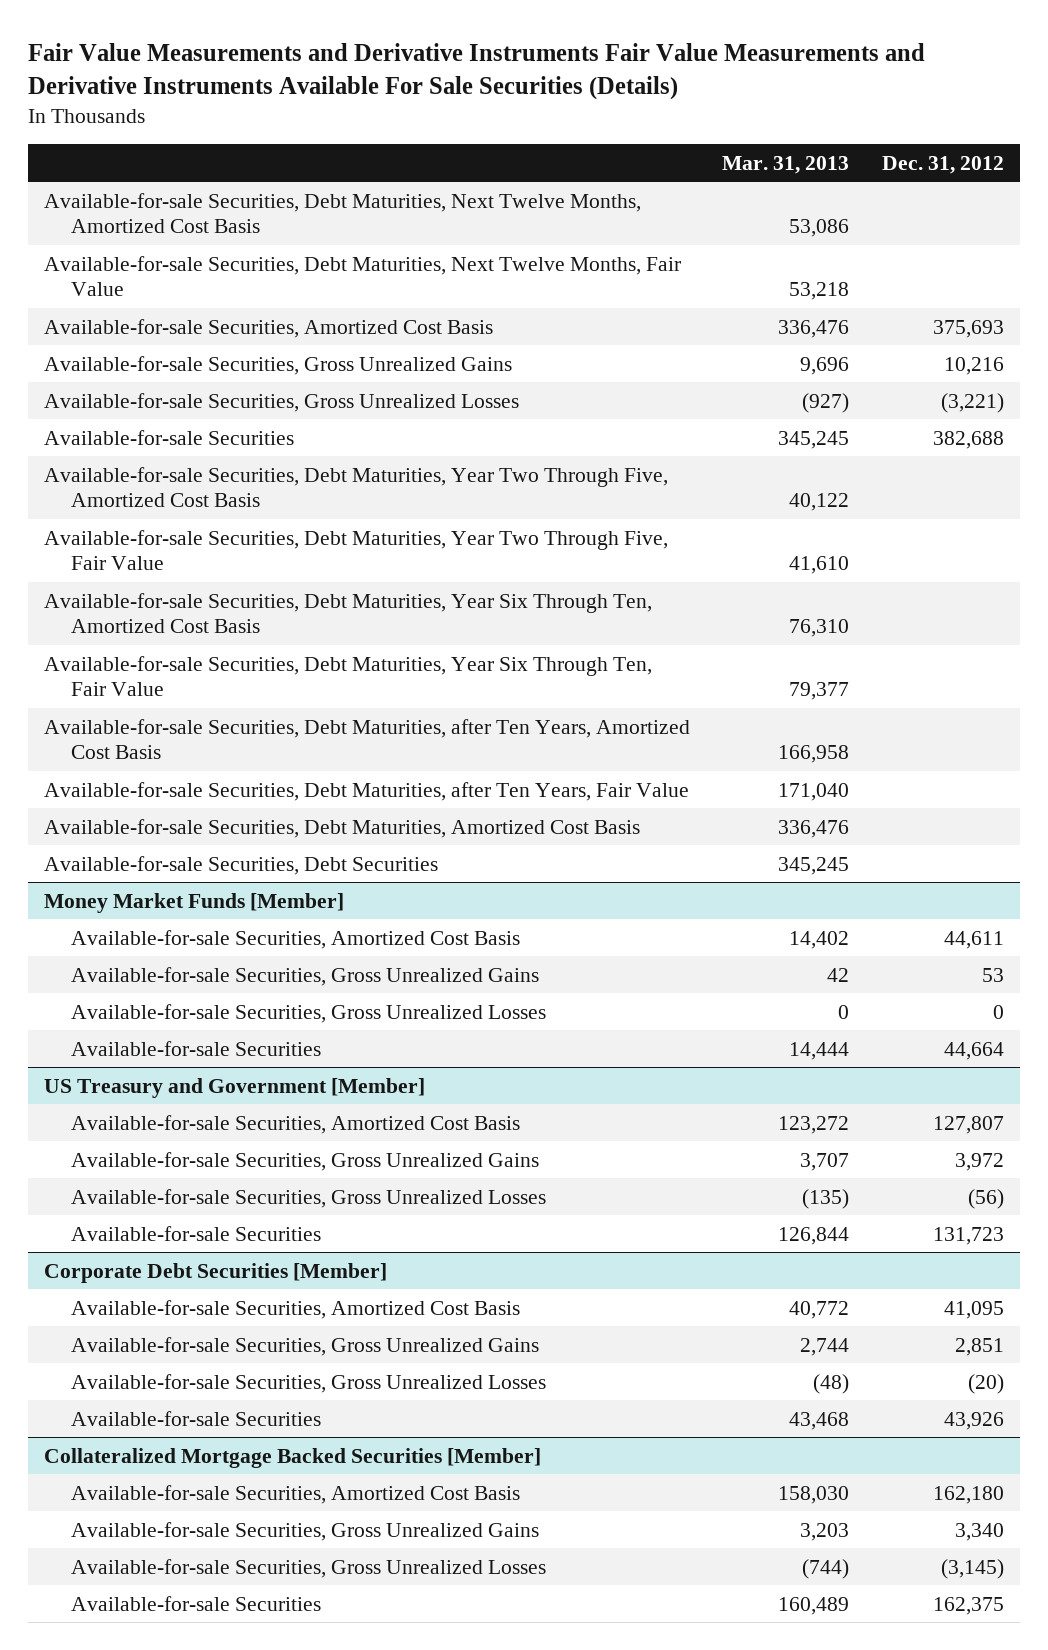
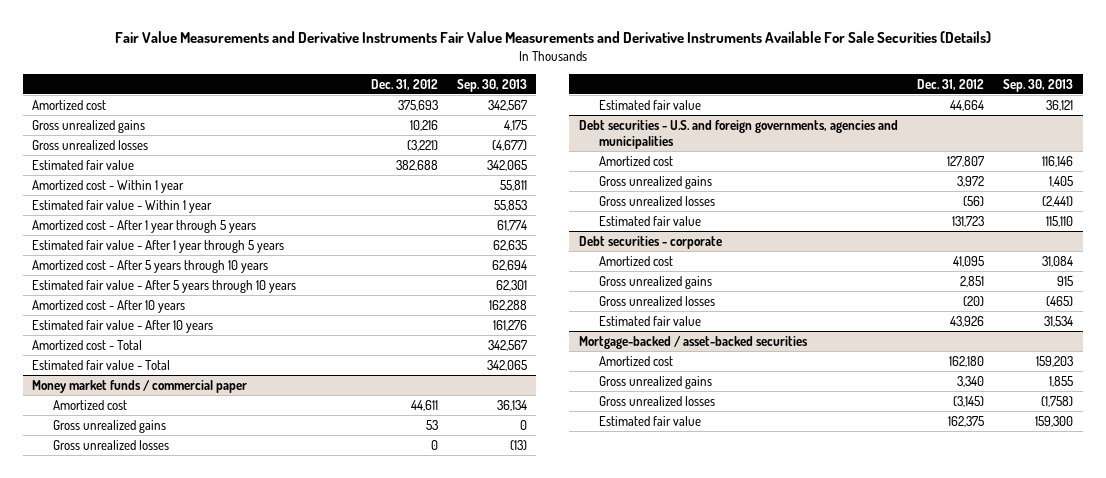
- | Mar. 31, 2013 | Dec. 31, 2012
+ | Dec. 31, 2012 | Sep. 30, 2013
- Available-for-sale Securities, Debt Maturities, Next Twelve Months, Amortized Cost Basis | 53,086 |
- Available-for-sale Securities, Debt Maturities, Next Twelve Months, Fair Value | 53,218 |
- Available-for-sale Securities, Amortized Cost Basis | 336,476 | 375,693
- Available-for-sale Securities, Gross Unrealized Gains | 9,696 | 10,216
- Available-for-sale Securities, Gross Unrealized Losses | (927) | (3,221)
- Available-for-sale Securities | 345,245 | 382,688
- Available-for-sale Securities, Debt Maturities, Year Two Through Five, Amortized Cost Basis | 40,122 |
- Available-for-sale Securities, Debt Maturities, Year Two Through Five, Fair Value | 41,610 |
- Available-for-sale Securities, Debt Maturities, Year Six Through Ten, Amortized Cost Basis | 76,310 |
- Available-for-sale Securities, Debt Maturities, Year Six Through Ten, Fair Value | 79,377 |
- Available-for-sale Securities, Debt Maturities, after Ten Years, Amortized Cost Basis | 166,958 |
- Available-for-sale Securities, Debt Maturities, after Ten Years, Fair Value | 171,040 |
- Available-for-sale Securities, Debt Maturities, Amortized Cost Basis | 336,476 |
- Available-for-sale Securities, Debt Securities | 345,245 |
- Money Market Funds [Member]
- Available-for-sale Securities, Amortized Cost Basis | 14,402 | 44,611
- Available-for-sale Securities, Gross Unrealized Gains | 42 | 53
- Available-for-sale Securities, Gross Unrealized Losses | 0 | 0
- Available-for-sale Securities | 14,444 | 44,664
- US Treasury and Government [Member]
- Available-for-sale Securities, Amortized Cost Basis | 123,272 | 127,807
- Available-for-sale Securities, Gross Unrealized Gains | 3,707 | 3,972
- Available-for-sale Securities, Gross Unrealized Losses | (135) | (56)
- Available-for-sale Securities | 126,844 | 131,723
- Corporate Debt Securities [Member]
- Available-for-sale Securities, Amortized Cost Basis | 40,772 | 41,095
- Available-for-sale Securities, Gross Unrealized Gains | 2,744 | 2,851
- Available-for-sale Securities, Gross Unrealized Losses | (48) | (20)
- Available-for-sale Securities | 43,468 | 43,926
- Collateralized Mortgage Backed Securities [Member]
- Available-for-sale Securities, Amortized Cost Basis | 158,030 | 162,180
- Available-for-sale Securities, Gross Unrealized Gains | 3,203 | 3,340
- Available-for-sale Securities, Gross Unrealized Losses | (744) | (3,145)
- Available-for-sale Securities | 160,489 | 162,375
+ Amortized cost | 375,693 | 342,567
+ Gross unrealized gains | 10,216 | 4,175
+ Gross unrealized losses | (3,221) | (4,677)
+ Estimated fair value | 382,688 | 342,065
+ Amortized cost - Within 1 year | | 55,811
+ Estimated fair value - Within 1 year | | 55,853
+ Amortized cost - After 1 year through 5 years | | 61,774
+ Estimated fair value - After 1 year through 5 years | | 62,635
+ Amortized cost - After 5 years through 10 years | | 62,694
+ Estimated fair value - After 5 years through 10 years | | 62,301
+ Amortized cost - After 10 years | | 162,288
+ Estimated fair value - After 10 years | | 161,276
+ Amortized cost - Total | | 342,567
+ Estimated fair value - Total | | 342,065
+ Money market funds / commercial paper
+ Amortized cost | 44,611 | 36,134
+ Gross unrealized gains | 53 | 0
+ Gross unrealized losses | 0 | (13)
+ Estimated fair value | 44,664 | 36,121
+ Debt securities - U.S. and foreign governments, agencies and municipalities
+ Amortized cost | 127,807 | 116,146
+ Gross unrealized gains | 3,972 | 1,405
+ Gross unrealized losses | (56) | (2,441)
+ Estimated fair value | 131,723 | 115,110
+ Debt securities - corporate
+ Amortized cost | 41,095 | 31,084
+ Gross unrealized gains | 2,851 | 915
+ Gross unrealized losses | (20) | (465)
+ Estimated fair value | 43,926 | 31,534
+ Mortgage-backed / asset-backed securities
+ Amortized cost | 162,180 | 159,203
+ Gross unrealized gains | 3,340 | 1,855
+ Gross unrealized losses | (3,145) | (1,758)
+ Estimated fair value | 162,375 | 159,300

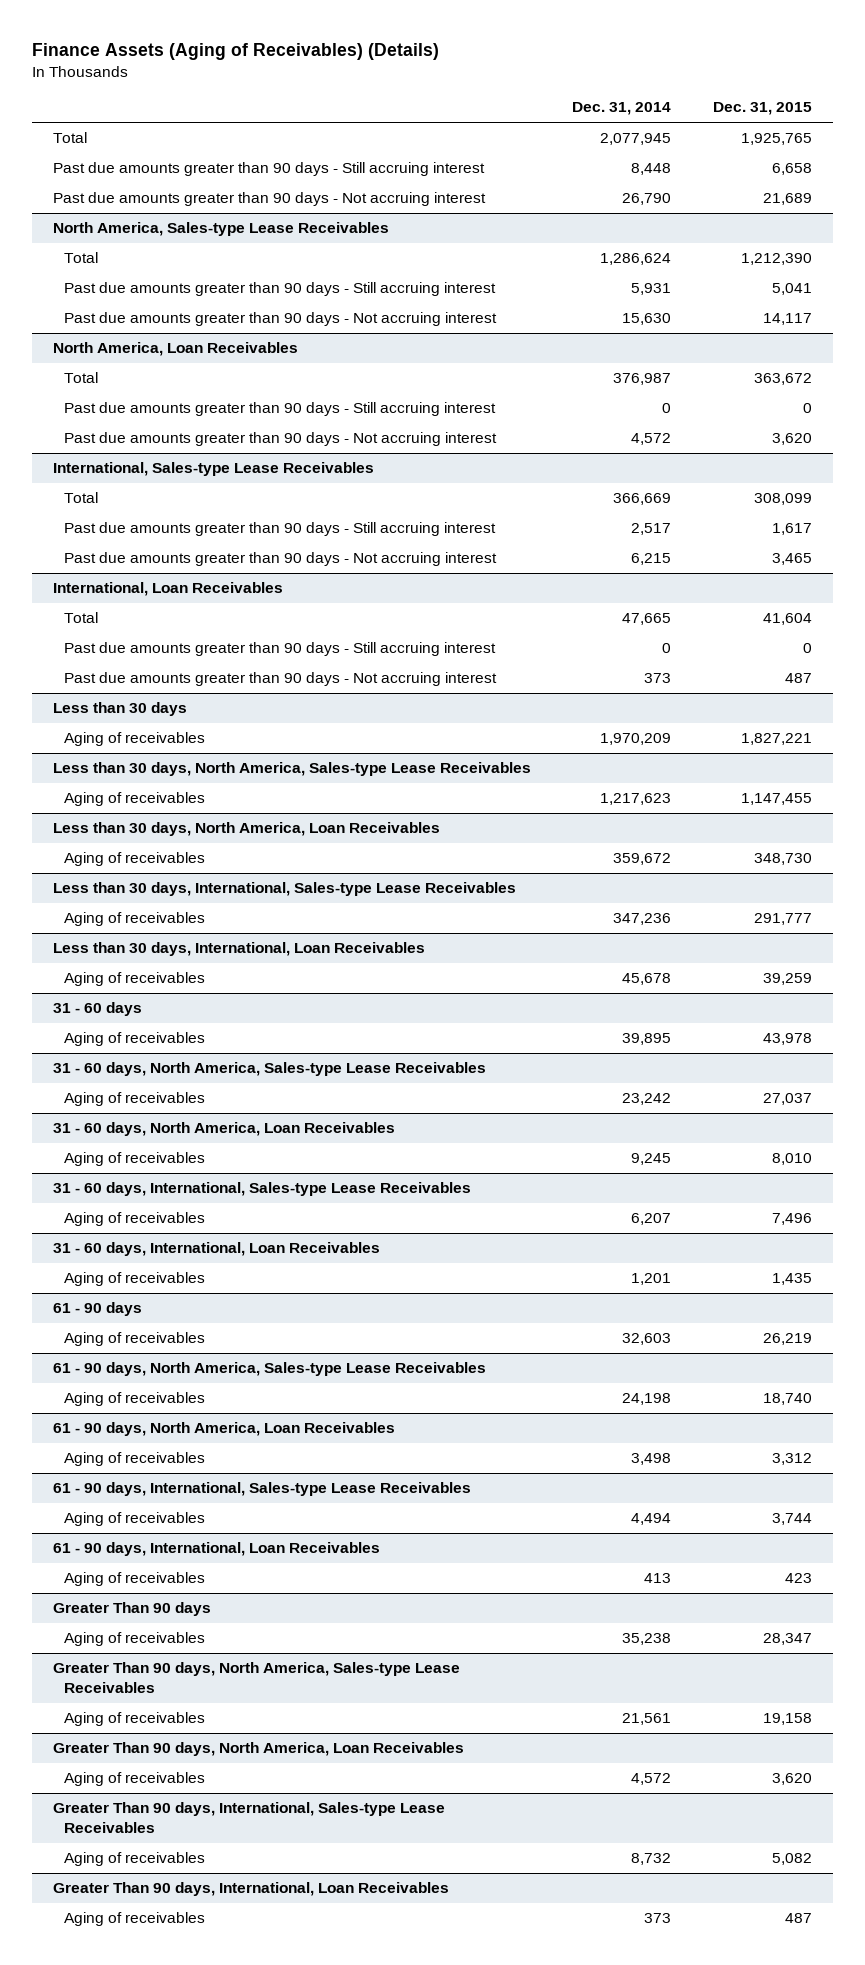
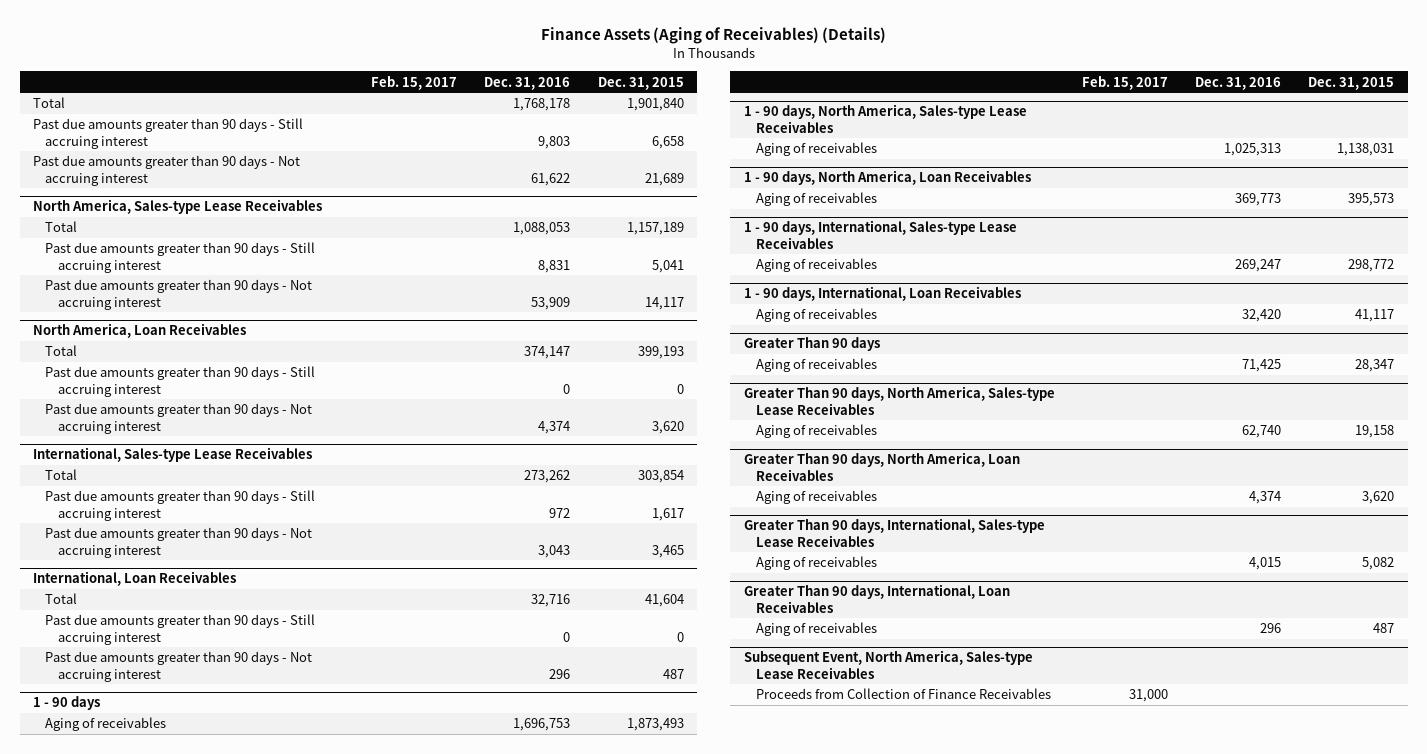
- | Dec. 31, 2014 | Dec. 31, 2015
+ | Feb. 15, 2017 | Dec. 31, 2016 | Dec. 31, 2015
- Total | 2,077,945 | 1,925,765
+ Total | | 1,768,178 | 1,901,840
@ North America, Sales-type Lease Receivables
- Total | 1,286,624 | 1,212,390
+ Total | | 1,088,053 | 1,157,189
@ North America, Loan Receivables
- Total | 376,987 | 363,672
+ Total | | 374,147 | 399,193
@ International, Sales-type Lease Receivables
- Total | 366,669 | 308,099
+ Total | | 273,262 | 303,854
- Less than 30 days
- Aging of receivables | 1,970,209 | 1,827,221
- Less than 30 days, North America, Sales-type Lease Receivables
- Aging of receivables | 1,217,623 | 1,147,455
- Less than 30 days, North America, Loan Receivables
- Aging of receivables | 359,672 | 348,730
- Less than 30 days, International, Sales-type Lease Receivables
- Aging of receivables | 347,236 | 291,777
- Less than 30 days, International, Loan Receivables
- Aging of receivables | 45,678 | 39,259
- 31 - 60 days
- Aging of receivables | 39,895 | 43,978
- 31 - 60 days, North America, Sales-type Lease Receivables
- Aging of receivables | 23,242 | 27,037
- 31 - 60 days, North America, Loan Receivables
- Aging of receivables | 9,245 | 8,010
- 31 - 60 days, International, Sales-type Lease Receivables
- Aging of receivables | 6,207 | 7,496
- 31 - 60 days, International, Loan Receivables
- Aging of receivables | 1,201 | 1,435
- 61 - 90 days
- Aging of receivables | 32,603 | 26,219
- 61 - 90 days, North America, Sales-type Lease Receivables
- Aging of receivables | 24,198 | 18,740
- 61 - 90 days, North America, Loan Receivables
- Aging of receivables | 3,498 | 3,312
- 61 - 90 days, International, Sales-type Lease Receivables
- Aging of receivables | 4,494 | 3,744
- 61 - 90 days, International, Loan Receivables
- Aging of receivables | 413 | 423
+ 1 - 90 days
+ Aging of receivables | | 1,696,753 | 1,873,493
+ 1 - 90 days, North America, Sales-type Lease Receivables
+ Aging of receivables | | 1,025,313 | 1,138,031
+ 1 - 90 days, North America, Loan Receivables
+ Aging of receivables | | 369,773 | 395,573
+ 1 - 90 days, International, Sales-type Lease Receivables
+ Aging of receivables | | 269,247 | 298,772
+ 1 - 90 days, International, Loan Receivables
+ Aging of receivables | | 32,420 | 41,117
+ Subsequent Event, North America, Sales-type Lease Receivables
+ Proceeds from Collection of Finance Receivables | 31,000 | |

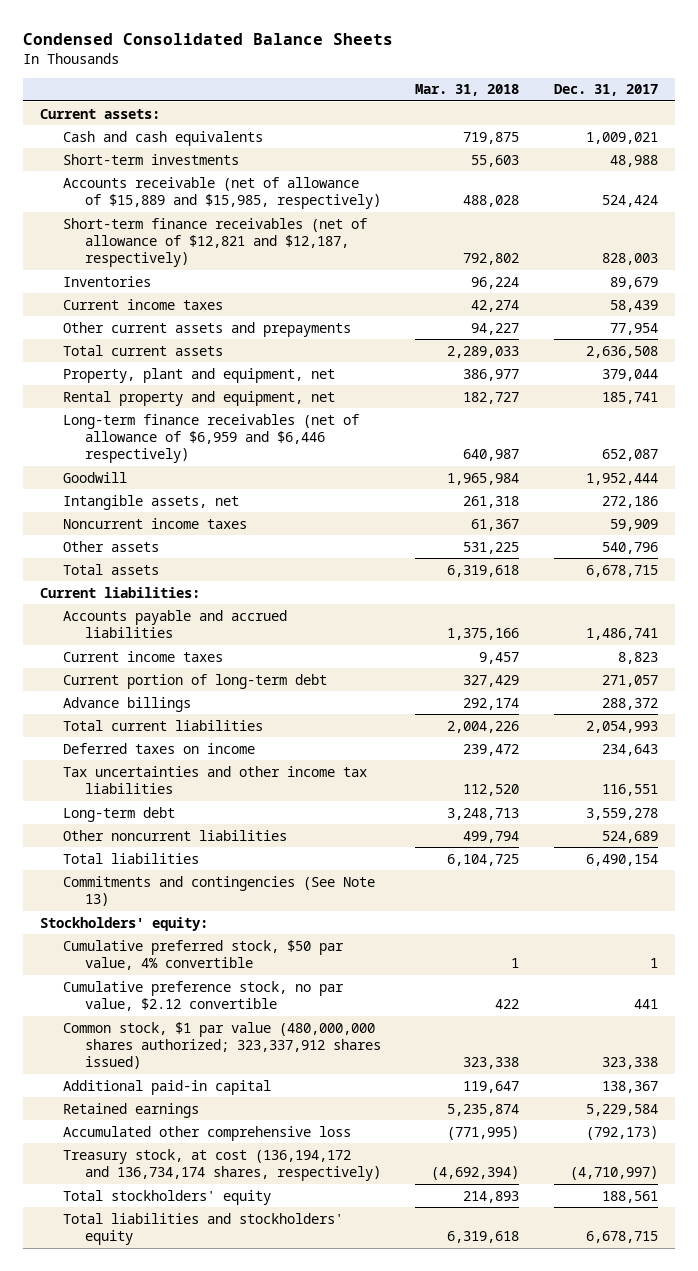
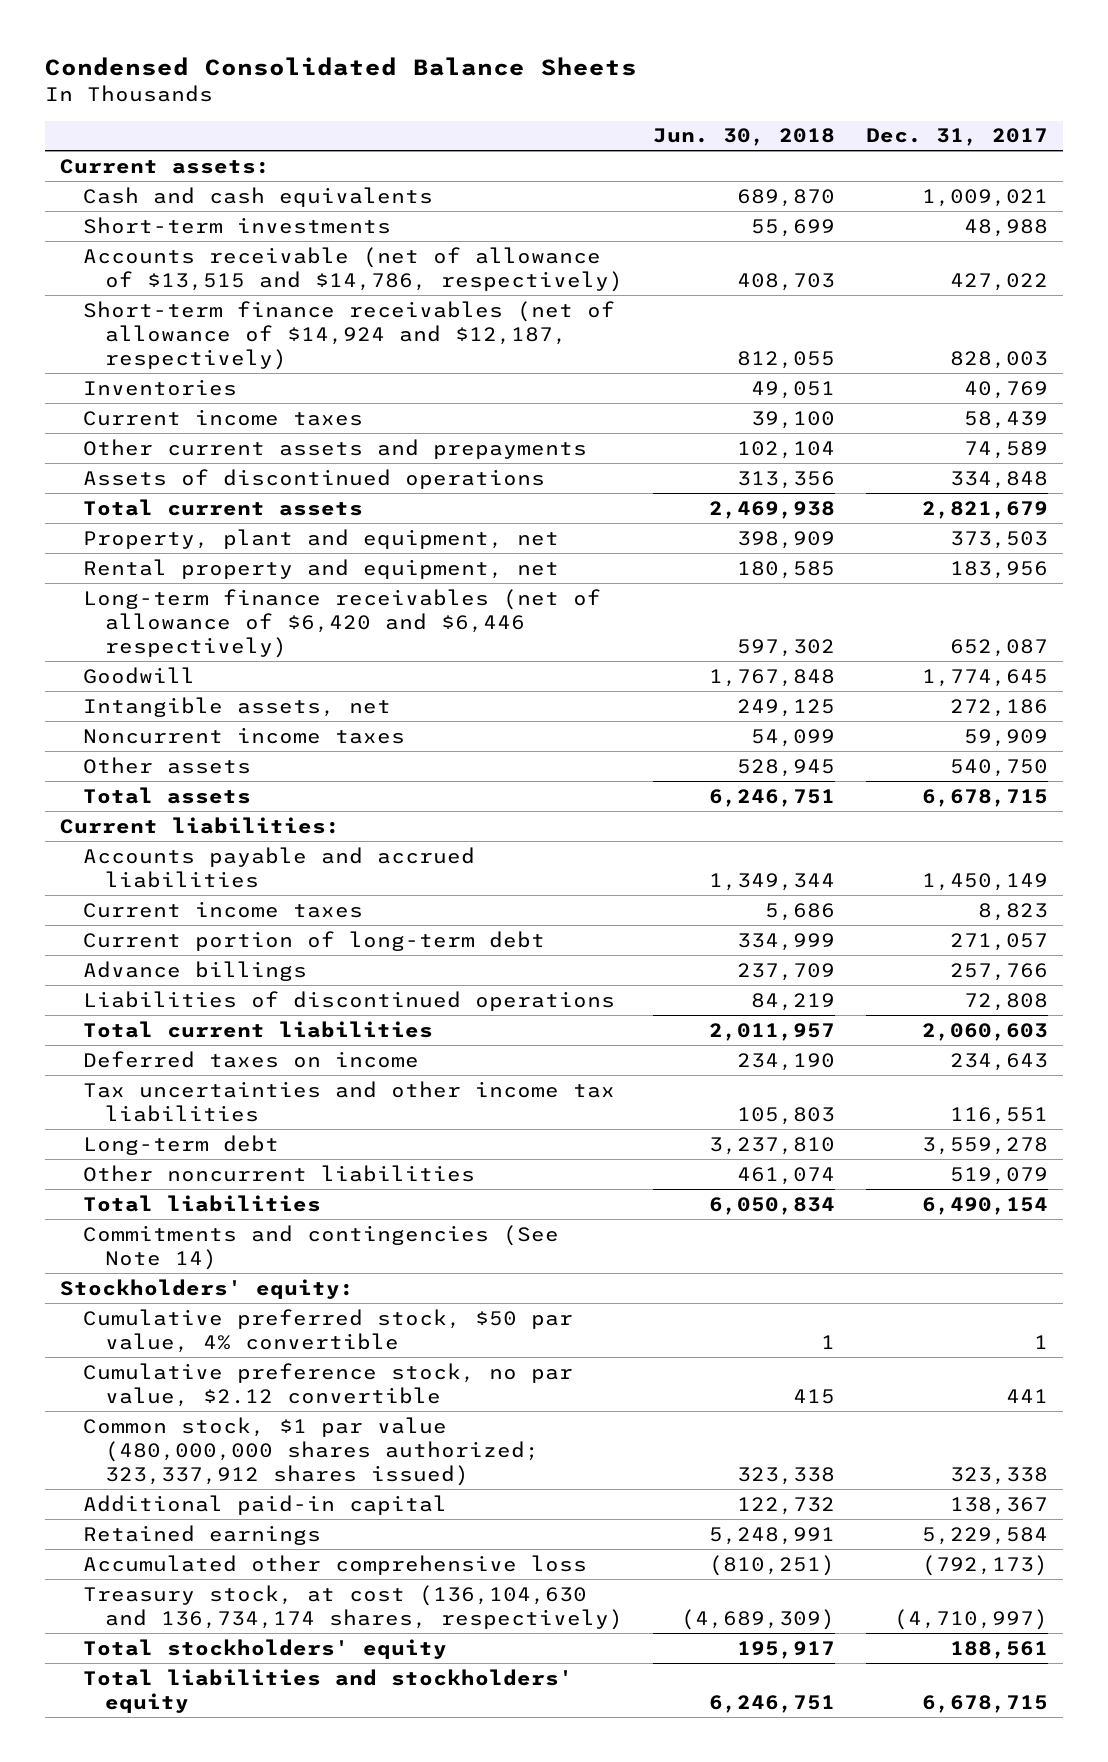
- | Mar. 31, 2018 | Dec. 31, 2017
+ | Jun. 30, 2018 | Dec. 31, 2017
- Accounts receivable (net of allowance of $15,889 and $15,985, respectively) | 488,028 | 524,424
- Short-term finance receivables (net of allowance of $12,821 and $12,187, respectively) | 792,802 | 828,003
- Inventories | 96,224 | 89,679
+ Accounts receivable (net of allowance of $13,515 and $14,786, respectively) | 408,703 | 427,022
+ Short-term finance receivables (net of allowance of $14,924 and $12,187, respectively) | 812,055 | 828,003
+ Inventories | 49,051 | 40,769
- Other current assets and prepayments | 94,227 | 77,954
- Total current assets | 2,289,033 | 2,636,508
- Property, plant and equipment, net | 386,977 | 379,044
- Rental property and equipment, net | 182,727 | 185,741
- Long-term finance receivables (net of allowance of $6,959 and $6,446 respectively) | 640,987 | 652,087
- Goodwill | 1,965,984 | 1,952,444
+ Other current assets and prepayments | 102,104 | 74,589
+ Assets of discontinued operations | 313,356 | 334,848
+ Total current assets | 2,469,938 | 2,821,679
+ Property, plant and equipment, net | 398,909 | 373,503
+ Rental property and equipment, net | 180,585 | 183,956
+ Long-term finance receivables (net of allowance of $6,420 and $6,446 respectively) | 597,302 | 652,087
+ Goodwill | 1,767,848 | 1,774,645
- Other assets | 531,225 | 540,796
+ Other assets | 528,945 | 540,750
- Accounts payable and accrued liabilities | 1,375,166 | 1,486,741
+ Accounts payable and accrued liabilities | 1,349,344 | 1,450,149
- Advance billings | 292,174 | 288,372
- Total current liabilities | 2,004,226 | 2,054,993
+ Advance billings | 237,709 | 257,766
+ Liabilities of discontinued operations | 84,219 | 72,808
+ Total current liabilities | 2,011,957 | 2,060,603
- Other noncurrent liabilities | 499,794 | 524,689
+ Other noncurrent liabilities | 461,074 | 519,079
- Commitments and contingencies (See Note 13)
+ Commitments and contingencies (See Note 14)
- Treasury stock, at cost (136,194,172 and 136,734,174 shares, respectively) | (4,692,394) | (4,710,997)
+ Treasury stock, at cost (136,104,630 and 136,734,174 shares, respectively) | (4,689,309) | (4,710,997)

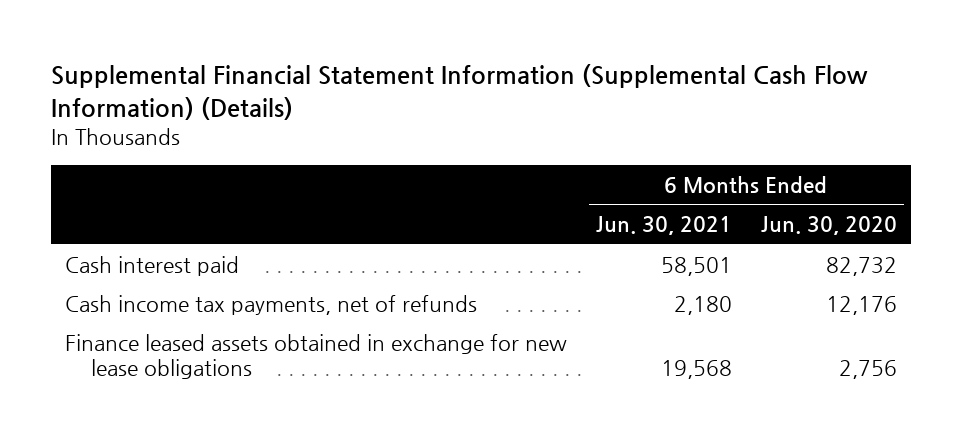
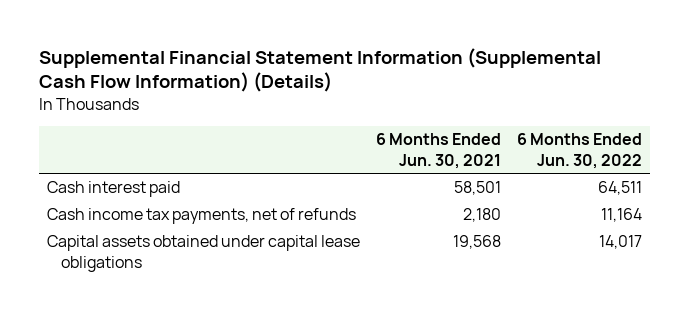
- | 6 Months Ended Jun. 30, 2021 | 6 Months Ended Jun. 30, 2020
+ | 6 Months Ended Jun. 30, 2021 | 6 Months Ended Jun. 30, 2022
- Finance leased assets obtained in exchange for new lease obligations | 19,568 | 2,756
+ Capital assets obtained under capital lease obligations | 19,568 | 14,017

